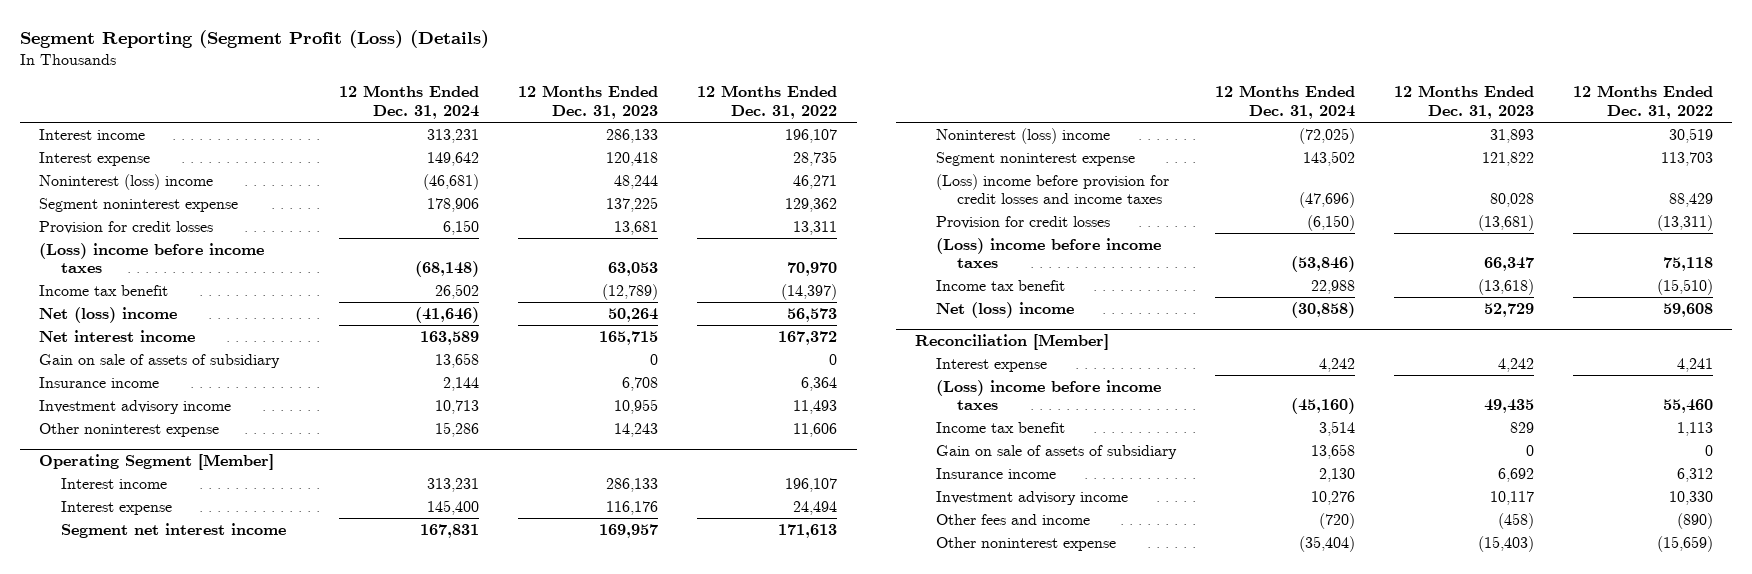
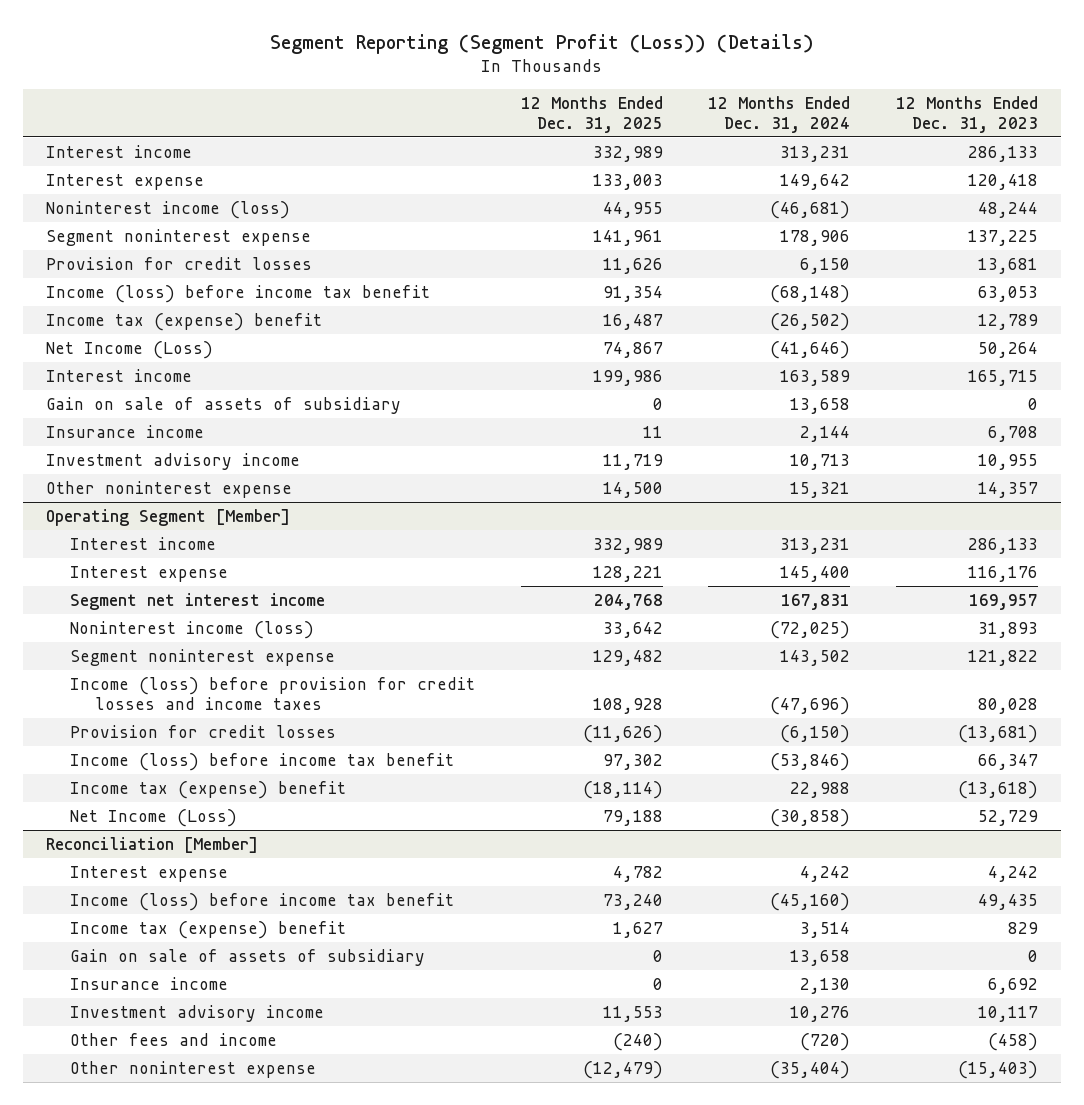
- Segment Reporting (Segment Profit (Loss) (Details)
+ Segment Reporting (Segment Profit (Loss)) (Details)
- | 12 Months Ended Dec. 31, 2024 | 12 Months Ended Dec. 31, 2023 | 12 Months Ended Dec. 31, 2022
+ | 12 Months Ended Dec. 31, 2025 | 12 Months Ended Dec. 31, 2024 | 12 Months Ended Dec. 31, 2023
- Noninterest (loss) income | (46,681) | 48,244 | 46,271
+ Noninterest income (loss) | 44,955 | (46,681) | 48,244
- (Loss) income before income taxes | (68,148) | 63,053 | 70,970
- Income tax benefit | 26,502 | (12,789) | (14,397)
- Net (loss) income | (41,646) | 50,264 | 56,573
- Net interest income | 163,589 | 165,715 | 167,372
+ Income (loss) before income tax benefit | 91,354 | (68,148) | 63,053
+ Income tax (expense) benefit | 16,487 | (26,502) | 12,789
+ Net Income (Loss) | 74,867 | (41,646) | 50,264
+ Interest income | 199,986 | 163,589 | 165,715
- Other noninterest expense | 15,286 | 14,243 | 11,606
+ Other noninterest expense | 14,500 | 15,321 | 14,357
@ Operating Segment [Member]
- Noninterest (loss) income | (72,025) | 31,893 | 30,519
+ Noninterest income (loss) | 33,642 | (72,025) | 31,893
- (Loss) income before provision for credit losses and income taxes | (47,696) | 80,028 | 88,429
+ Income (loss) before provision for credit losses and income taxes | 108,928 | (47,696) | 80,028
- (Loss) income before income taxes | (53,846) | 66,347 | 75,118
- Income tax benefit | 22,988 | (13,618) | (15,510)
- Net (loss) income | (30,858) | 52,729 | 59,608
+ Income (loss) before income tax benefit | 97,302 | (53,846) | 66,347
+ Income tax (expense) benefit | (18,114) | 22,988 | (13,618)
+ Net Income (Loss) | 79,188 | (30,858) | 52,729
@ Reconciliation [Member]
- (Loss) income before income taxes | (45,160) | 49,435 | 55,460
- Income tax benefit | 3,514 | 829 | 1,113
+ Income (loss) before income tax benefit | 73,240 | (45,160) | 49,435
+ Income tax (expense) benefit | 1,627 | 3,514 | 829

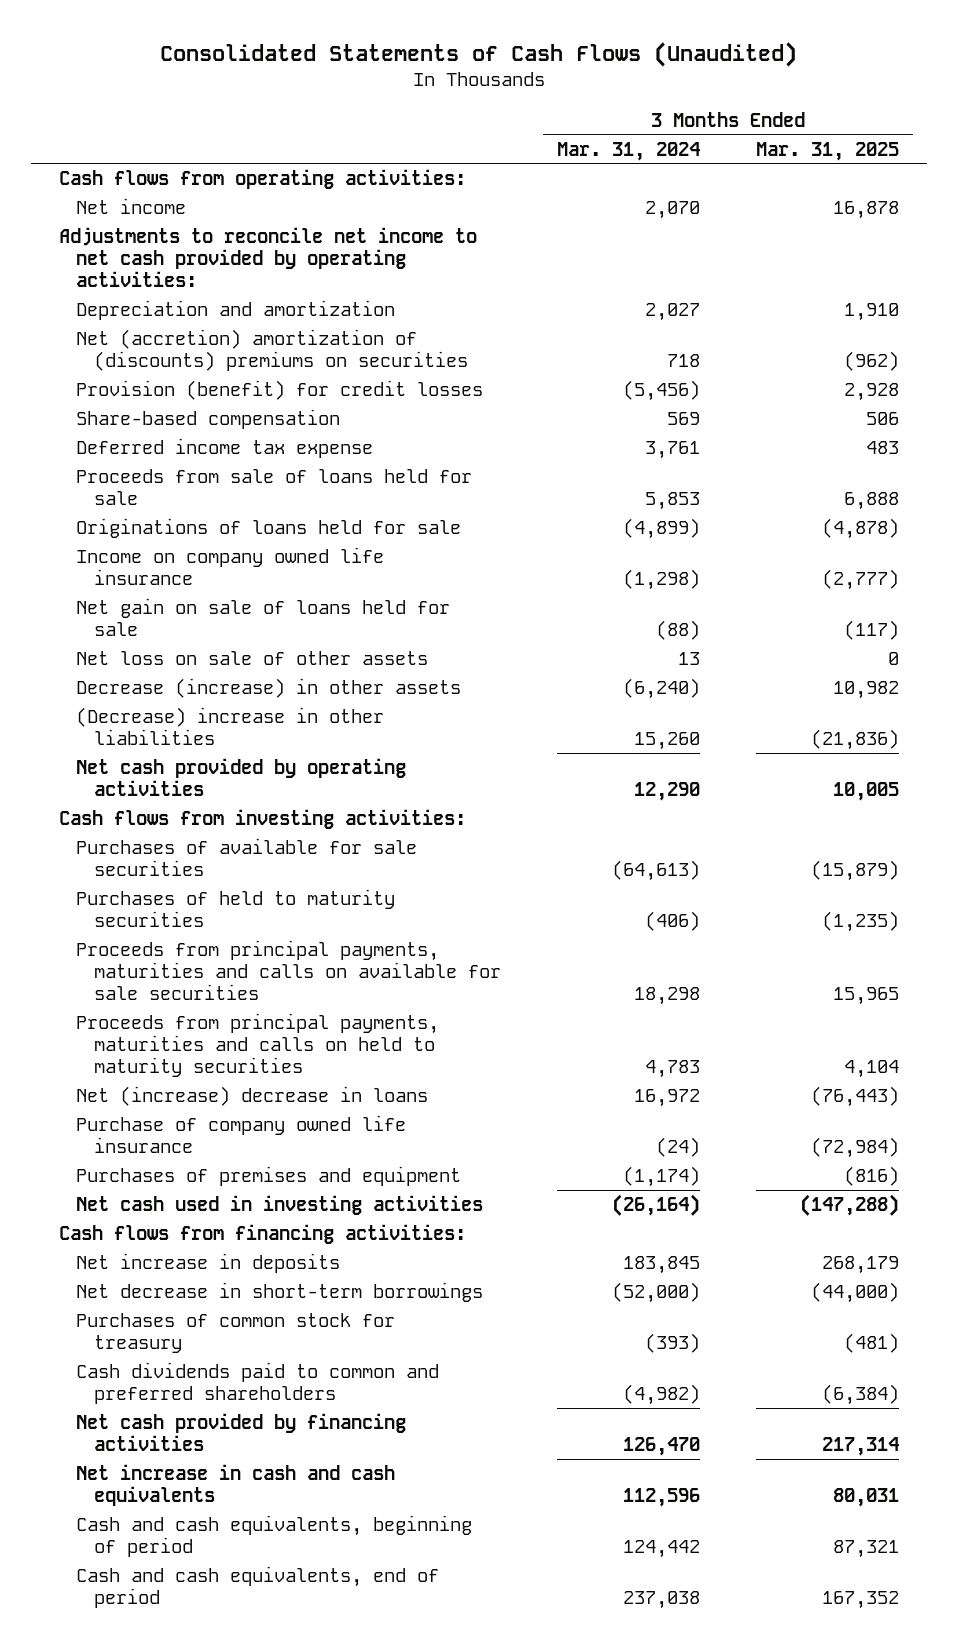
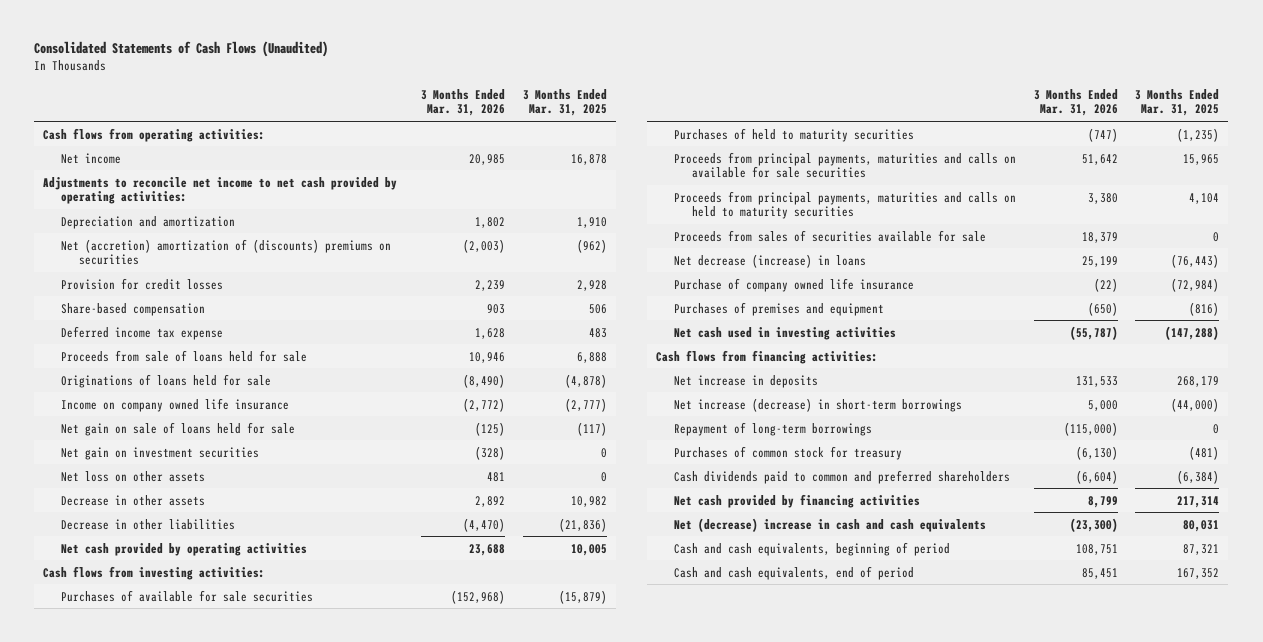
- | 3 Months Ended Mar. 31, 2024 | 3 Months Ended Mar. 31, 2025
+ | 3 Months Ended Mar. 31, 2026 | 3 Months Ended Mar. 31, 2025
- Provision (benefit) for credit losses | (5,456) | 2,928
+ Provision for credit losses | 2,239 | 2,928
- Net loss on sale of other assets | 13 | 0
- Decrease (increase) in other assets | (6,240) | 10,982
- (Decrease) increase in other liabilities | 15,260 | (21,836)
+ Net gain on investment securities | (328) | 0
+ Net loss on other assets | 481 | 0
+ Decrease in other assets | 2,892 | 10,982
+ Decrease in other liabilities | (4,470) | (21,836)
- Net (increase) decrease in loans | 16,972 | (76,443)
+ Proceeds from sales of securities available for sale | 18,379 | 0
+ Net decrease (increase) in loans | 25,199 | (76,443)
- Net decrease in short-term borrowings | (52,000) | (44,000)
+ Net increase (decrease) in short-term borrowings | 5,000 | (44,000)
+ Repayment of long-term borrowings | (115,000) | 0
- Net increase in cash and cash equivalents | 112,596 | 80,031
+ Net (decrease) increase in cash and cash equivalents | (23,300) | 80,031

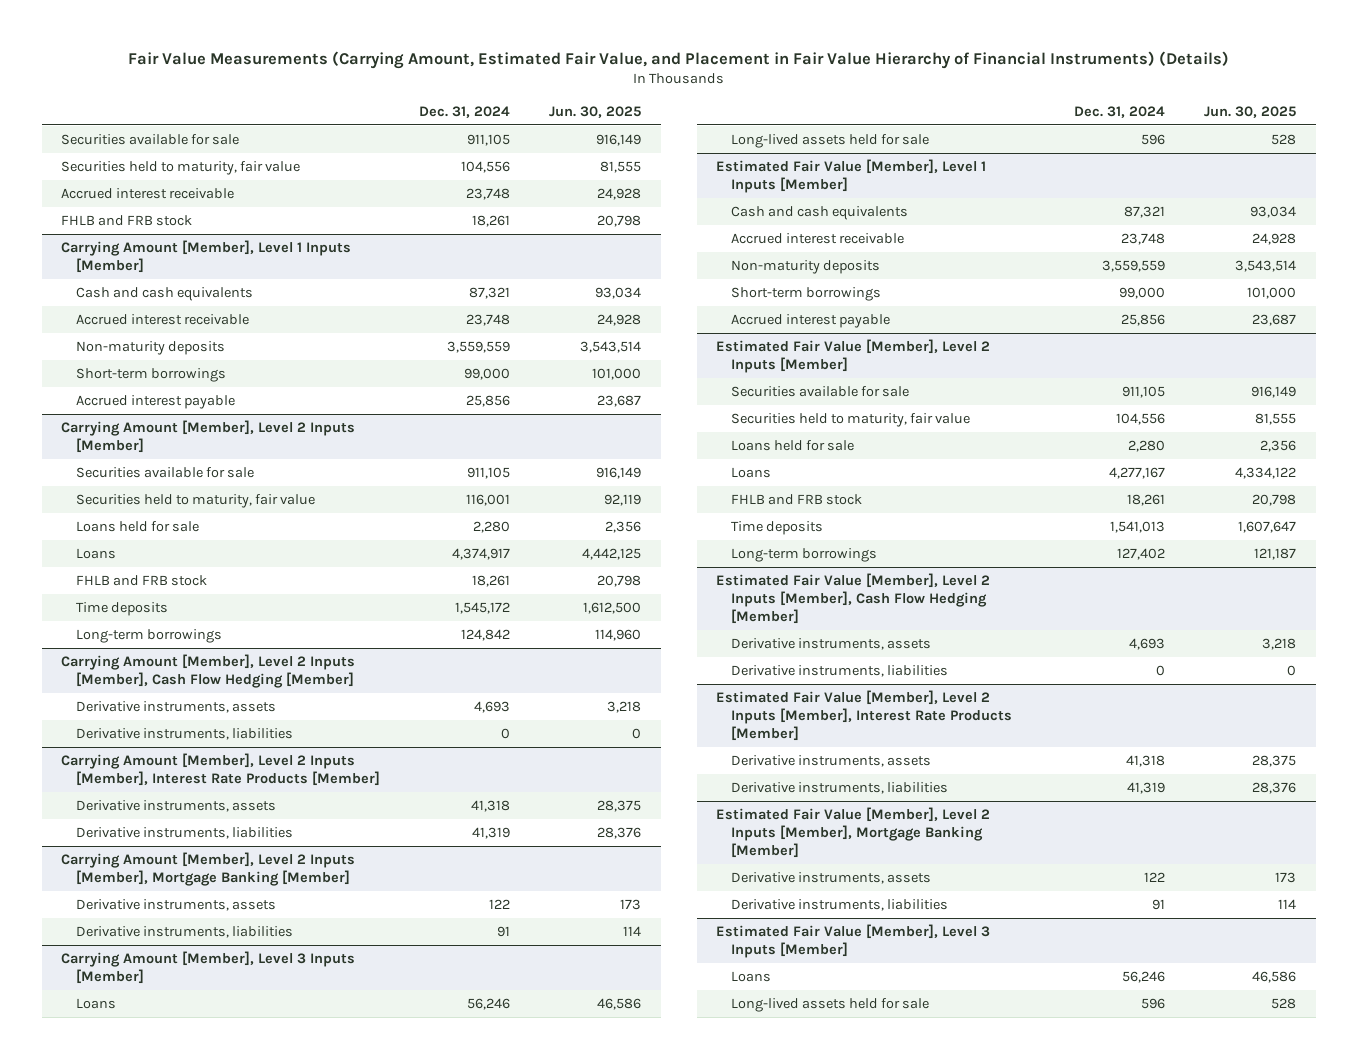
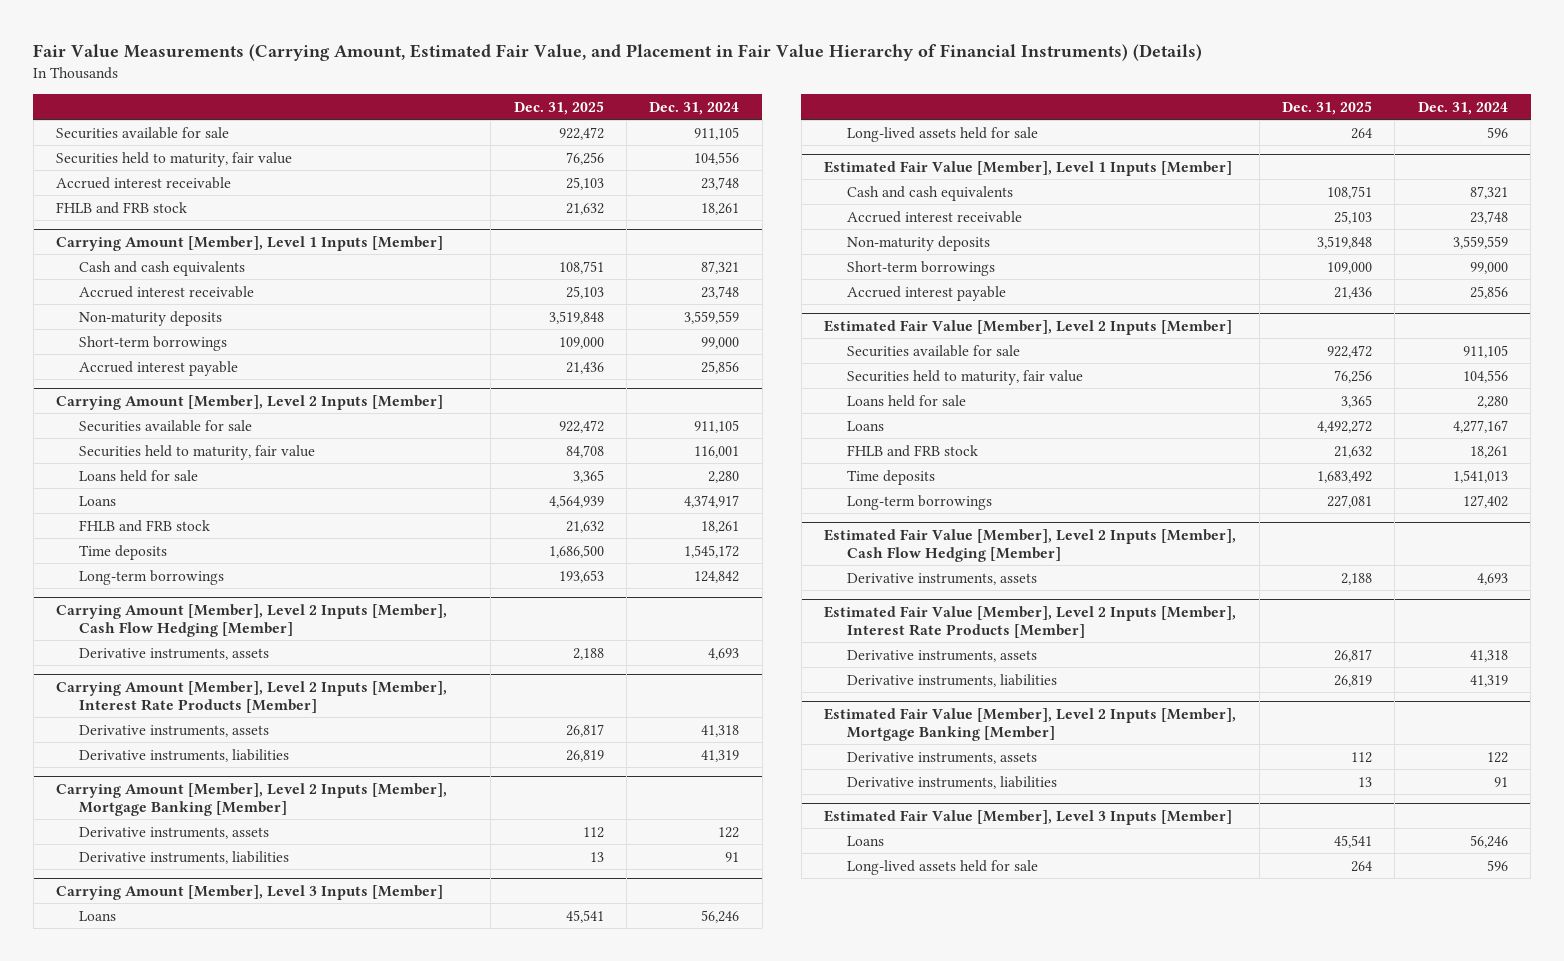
- | Dec. 31, 2024 | Jun. 30, 2025
+ | Dec. 31, 2025 | Dec. 31, 2024
@ Carrying Amount [Member], Level 2 Inputs [Member], Cash Flow Hedging [Member]
- Derivative instruments, liabilities | 0 | 0
@ Estimated Fair Value [Member], Level 2 Inputs [Member], Cash Flow Hedging [Member]
- Derivative instruments, liabilities | 0 | 0

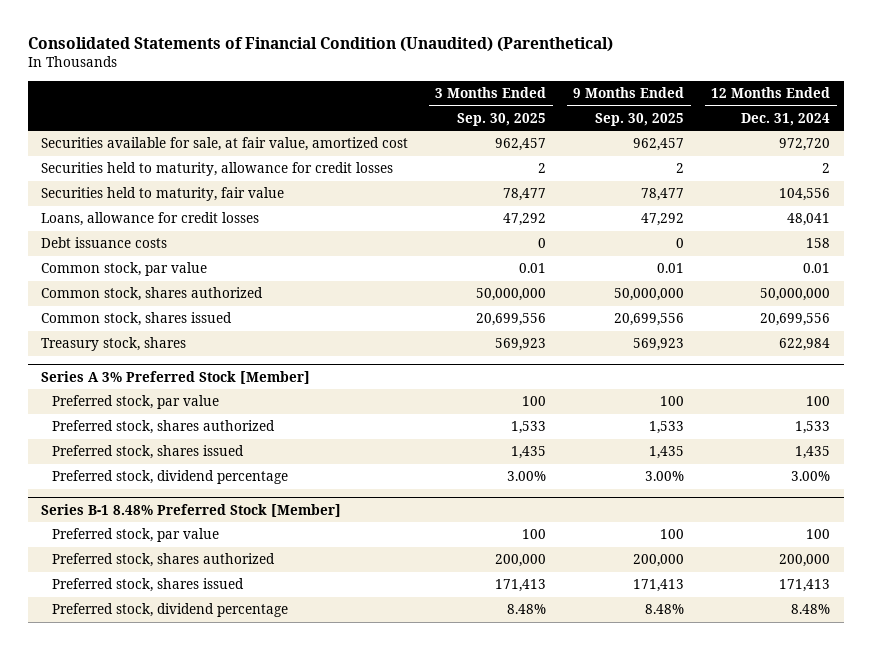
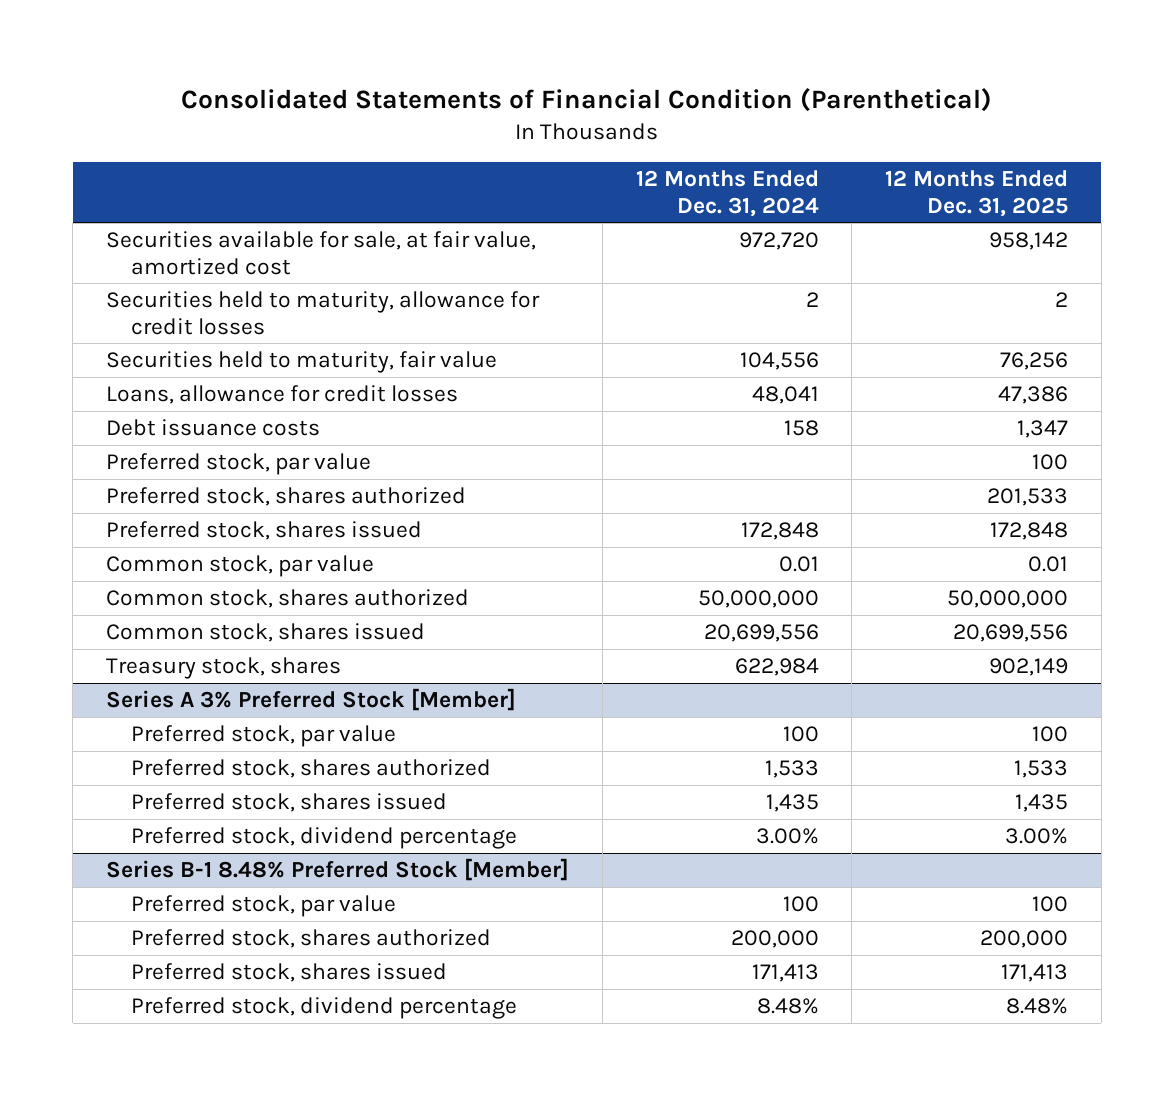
- Consolidated Statements of Financial Condition (Unaudited) (Parenthetical)
+ Consolidated Statements of Financial Condition (Parenthetical)
- | 3 Months Ended Sep. 30, 2025 | 9 Months Ended Sep. 30, 2025 | 12 Months Ended Dec. 31, 2024
+ | 12 Months Ended Dec. 31, 2024 | 12 Months Ended Dec. 31, 2025
+ Preferred stock, par value | | 100
+ Preferred stock, shares authorized | | 201,533
+ Preferred stock, shares issued | 172,848 | 172,848

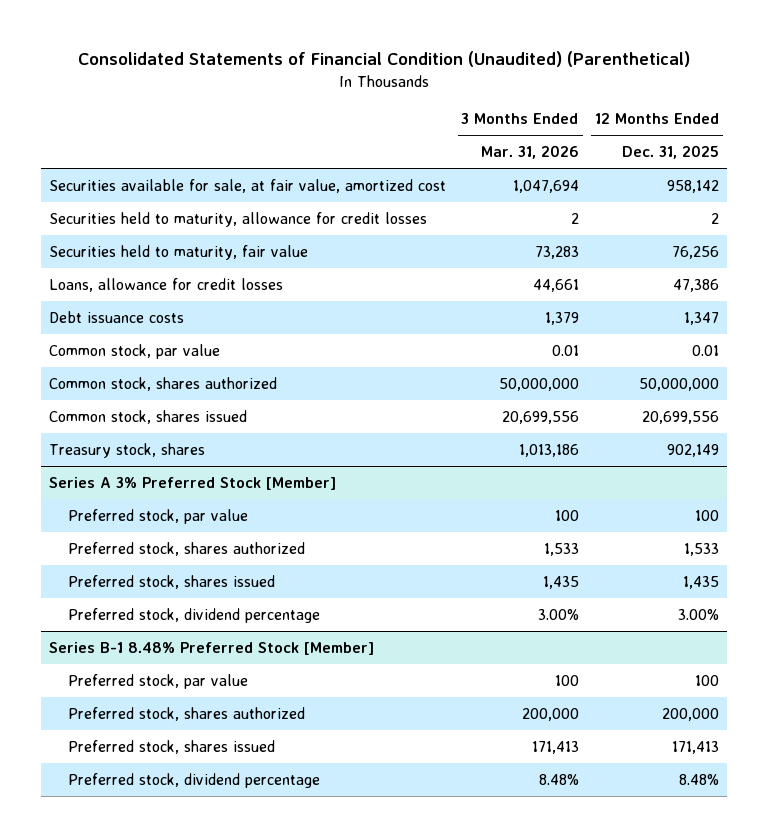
- Consolidated Statements of Financial Condition (Parenthetical)
+ Consolidated Statements of Financial Condition (Unaudited) (Parenthetical)
- | 12 Months Ended Dec. 31, 2024 | 12 Months Ended Dec. 31, 2025
+ | 3 Months Ended Mar. 31, 2026 | 12 Months Ended Dec. 31, 2025
- Preferred stock, par value | | 100
- Preferred stock, shares authorized | | 201,533
- Preferred stock, shares issued | 172,848 | 172,848

